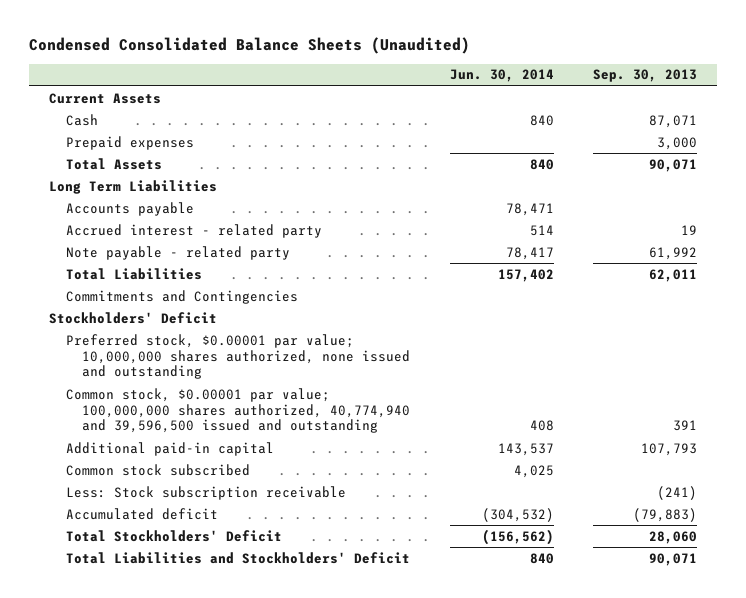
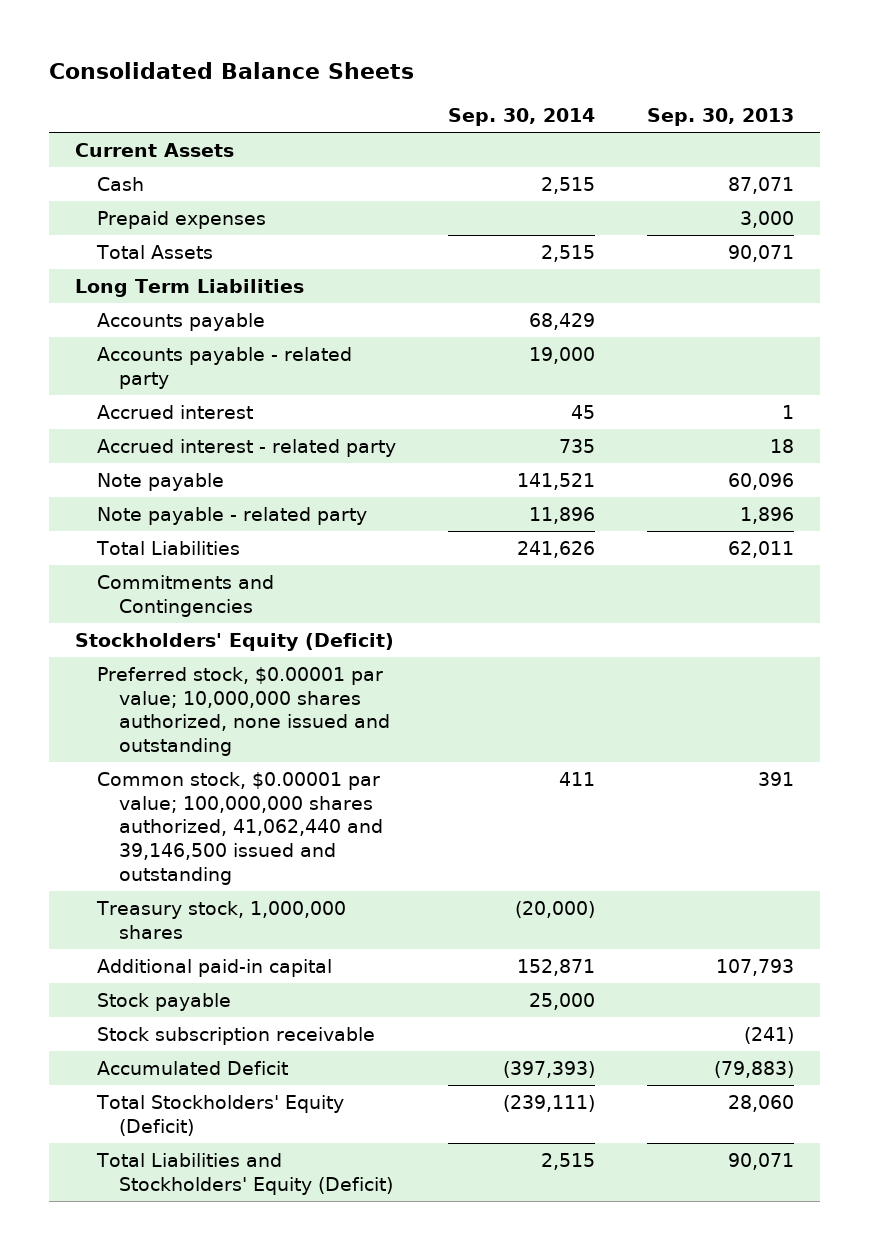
- Condensed Consolidated Balance Sheets (Unaudited)
+ Consolidated Balance Sheets
- | Jun. 30, 2014 | Sep. 30, 2013
+ | Sep. 30, 2014 | Sep. 30, 2013
- Accrued interest - related party | 514 | 19
- Note payable - related party | 78,417 | 61,992
+ Accounts payable - related party | 19,000 |
+ Accrued interest | 45 | 1
+ Accrued interest - related party | 735 | 18
+ Note payable | 141,521 | 60,096
+ Note payable - related party | 11,896 | 1,896
- Stockholders' Deficit
+ Stockholders' Equity (Deficit)
- Common stock, $0.00001 par value; 100,000,000 shares authorized, 40,774,940 and 39,596,500 issued and outstanding | 408 | 391
+ Common stock, $0.00001 par value; 100,000,000 shares authorized, 41,062,440 and 39,146,500 issued and outstanding | 411 | 391
+ Treasury stock, 1,000,000 shares | (20,000) |
- Common stock subscribed | 4,025 |
- Less: Stock subscription receivable | | (241)
- Accumulated deficit | (304,532) | (79,883)
- Total Stockholders' Deficit | (156,562) | 28,060
- Total Liabilities and Stockholders' Deficit | 840 | 90,071
+ Stock payable | 25,000 |
+ Stock subscription receivable | | (241)
+ Accumulated Deficit | (397,393) | (79,883)
+ Total Stockholders' Equity (Deficit) | (239,111) | 28,060
+ Total Liabilities and Stockholders' Equity (Deficit) | 2,515 | 90,071

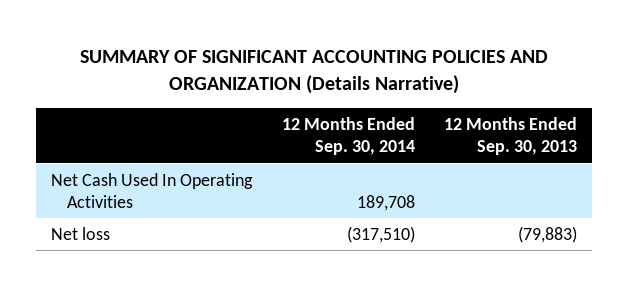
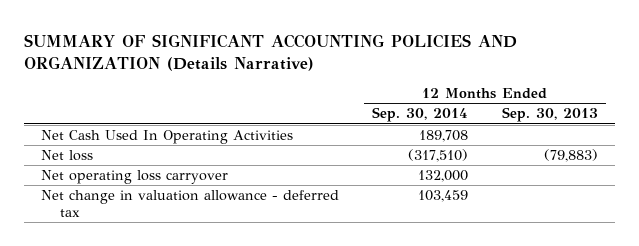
+ Net operating loss carryover | 132,000 |
+ Net change in valuation allowance - deferred tax | 103,459 |

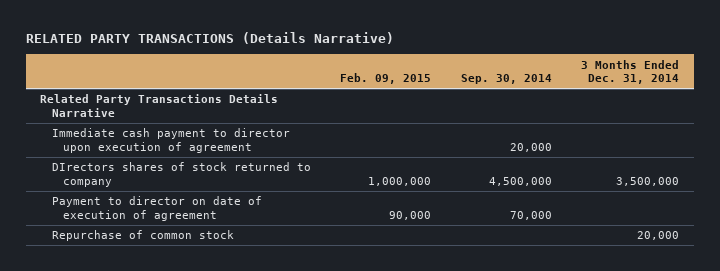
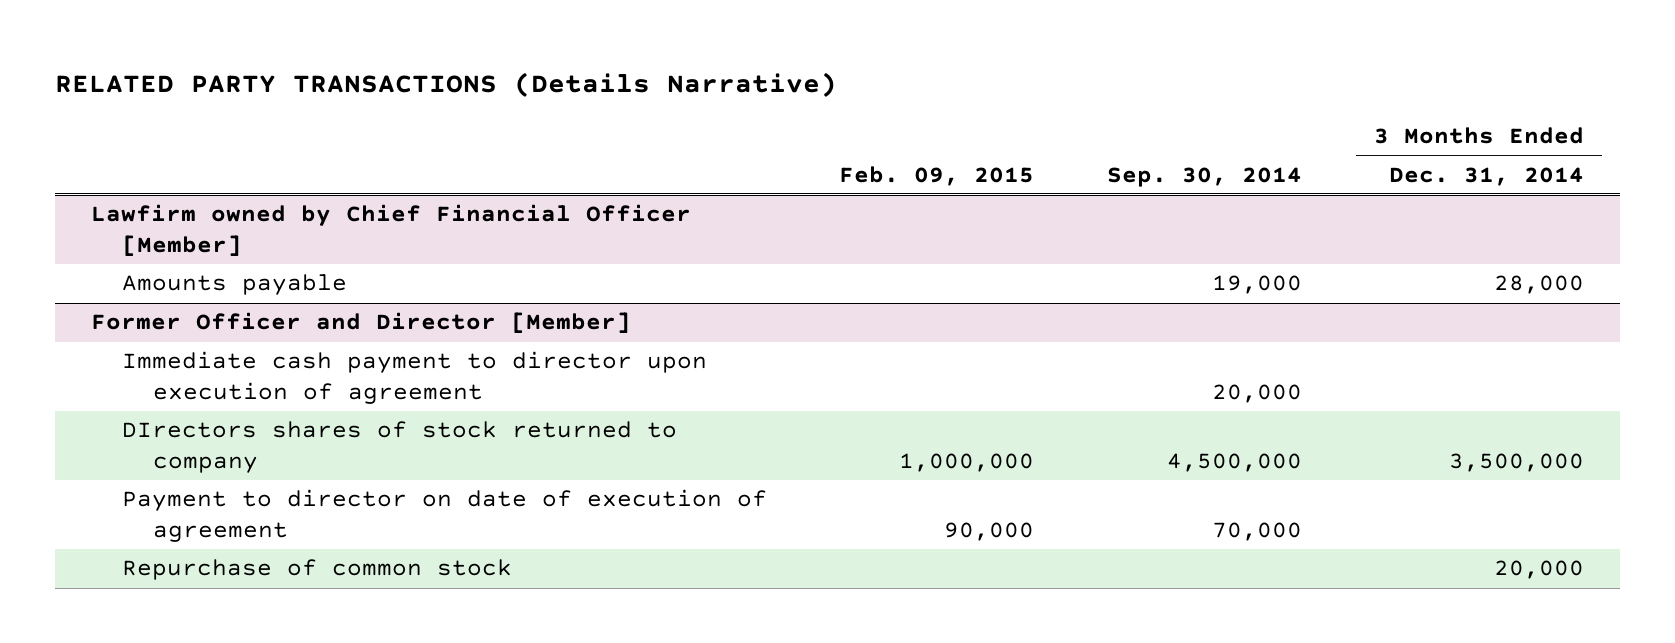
- Related Party Transactions Details Narrative
+ Lawfirm owned by Chief Financial Officer [Member]
+ Amounts payable | | 19,000 | 28,000
+ Former Officer and Director [Member]

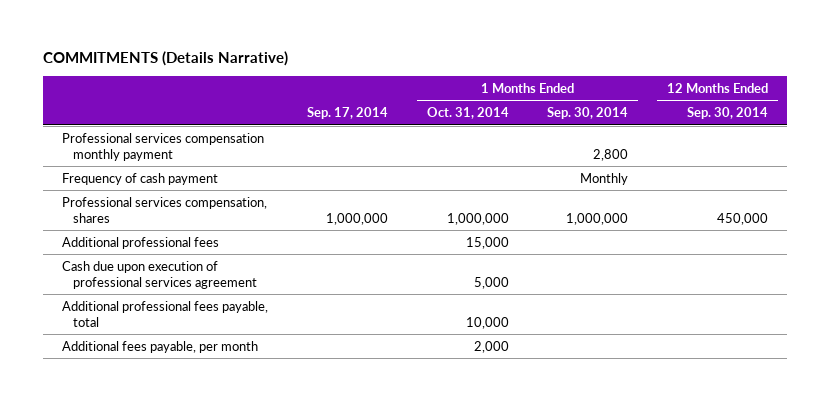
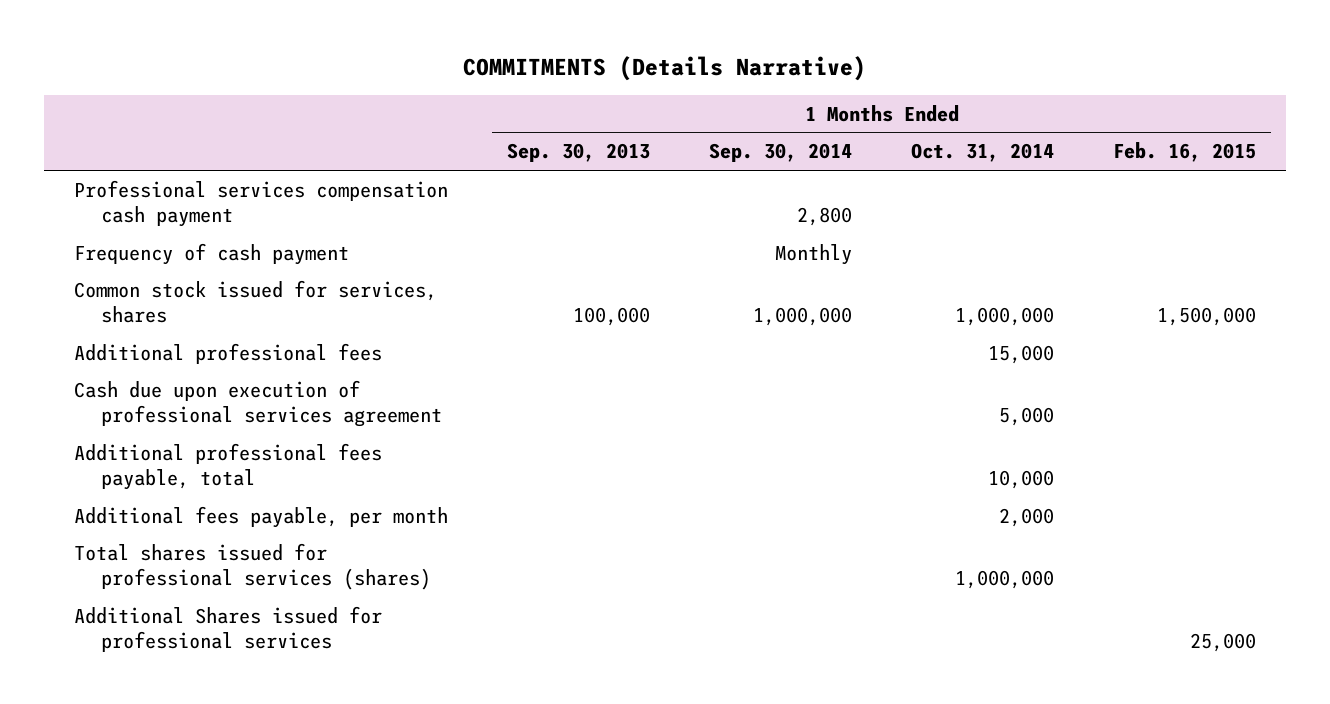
- | Sep. 17, 2014 | 1 Months Ended Oct. 31, 2014 | 1 Months Ended Sep. 30, 2014 | 12 Months Ended Sep. 30, 2014
+ | 1 Months Ended Sep. 30, 2013 | 1 Months Ended Sep. 30, 2014 | 1 Months Ended Oct. 31, 2014 | 1 Months Ended Feb. 16, 2015
- Professional services compensation monthly payment | | | 2,800 |
+ Professional services compensation cash payment | | 2,800 | |
- Professional services compensation, shares | 1,000,000 | 1,000,000 | 1,000,000 | 450,000
+ Common stock issued for services, shares | 100,000 | 1,000,000 | 1,000,000 | 1,500,000
+ Total shares issued for professional services (shares) | | | 1,000,000 |
+ Additional Shares issued for professional services | | | | 25,000

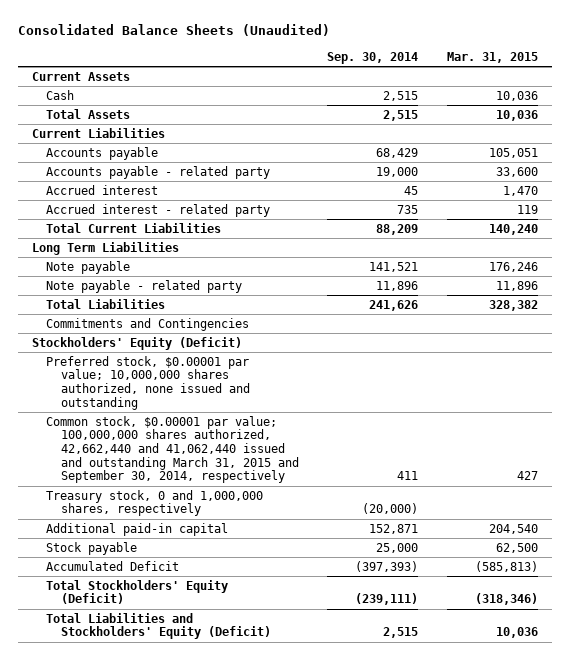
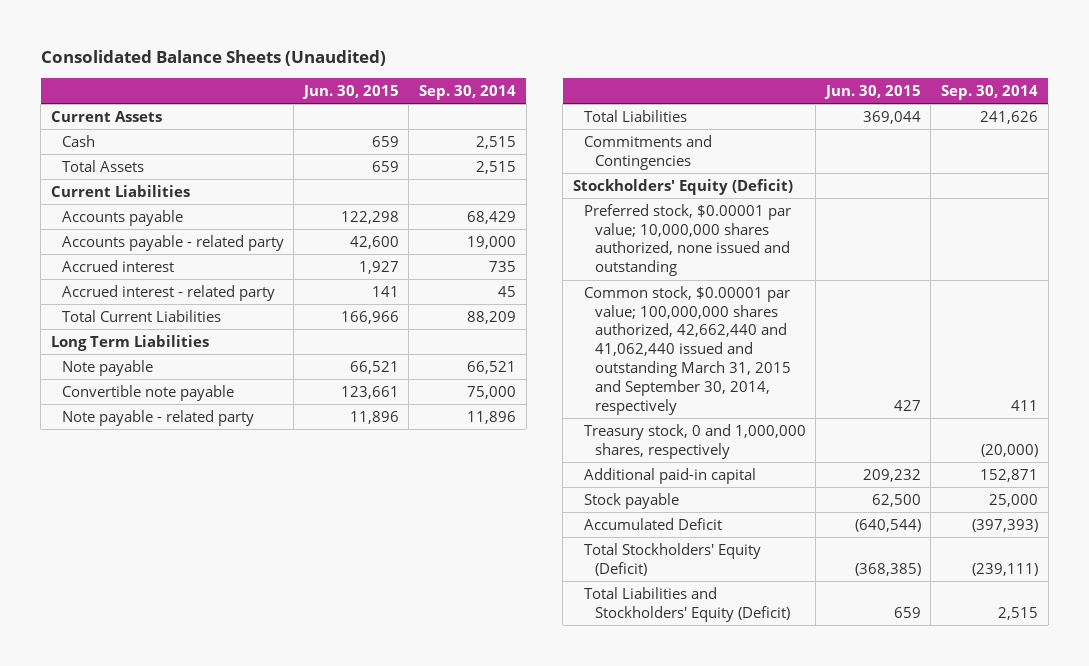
- | Sep. 30, 2014 | Mar. 31, 2015
+ | Jun. 30, 2015 | Sep. 30, 2014
- Accrued interest | 45 | 1,470
- Accrued interest - related party | 735 | 119
+ Accrued interest | 1,927 | 735
+ Accrued interest - related party | 141 | 45
- Note payable | 141,521 | 176,246
+ Note payable | 66,521 | 66,521
+ Convertible note payable | 123,661 | 75,000

